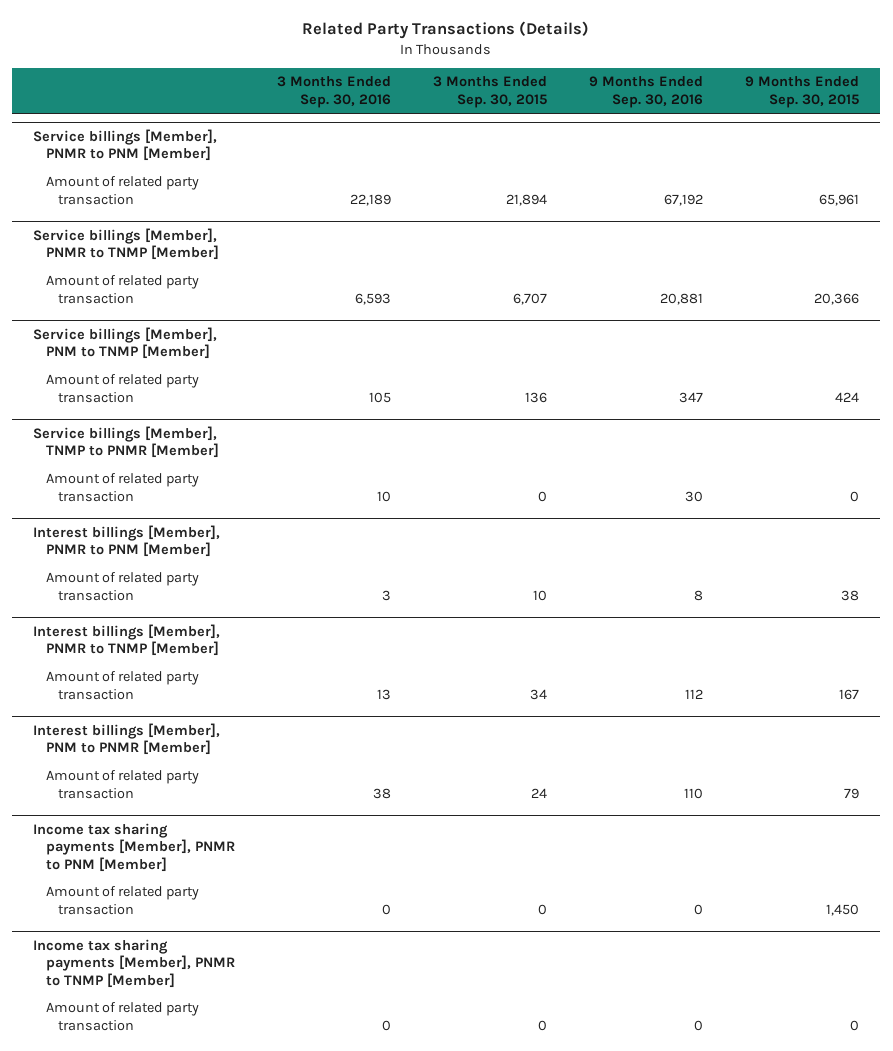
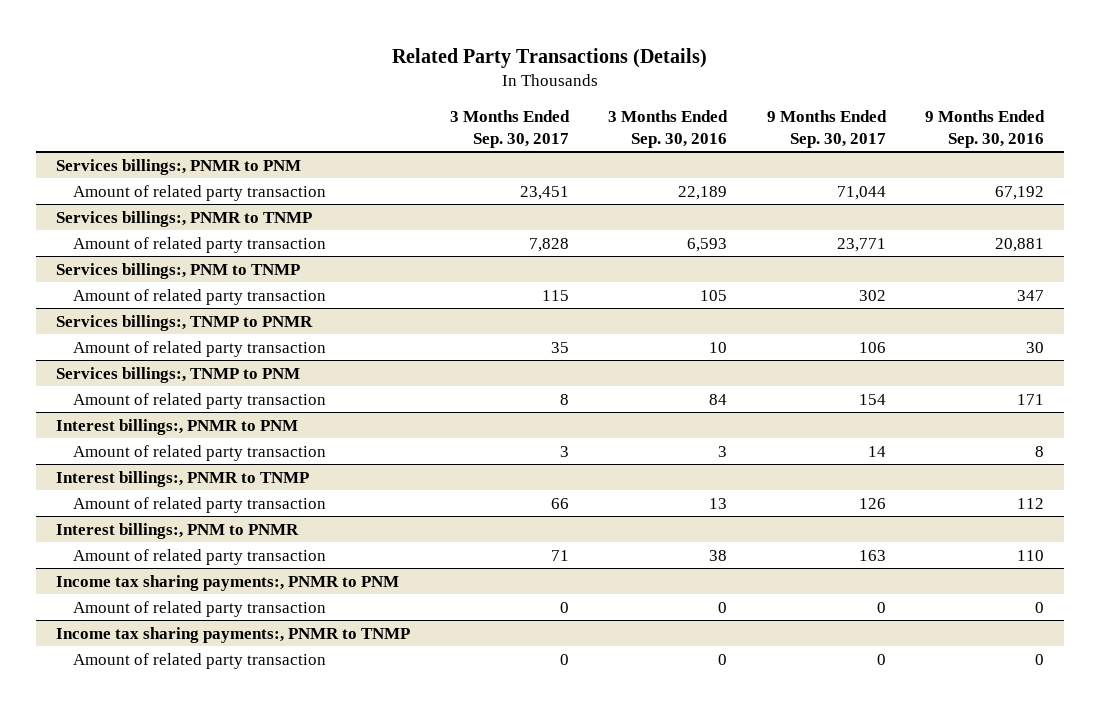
- | 3 Months Ended Sep. 30, 2016 | 3 Months Ended Sep. 30, 2015 | 9 Months Ended Sep. 30, 2016 | 9 Months Ended Sep. 30, 2015
+ | 3 Months Ended Sep. 30, 2017 | 3 Months Ended Sep. 30, 2016 | 9 Months Ended Sep. 30, 2017 | 9 Months Ended Sep. 30, 2016
- Service billings [Member], PNMR to PNM [Member]
+ Services billings:, PNMR to PNM
- Service billings [Member], PNMR to TNMP [Member]
+ Services billings:, PNMR to TNMP
- Service billings [Member], PNM to TNMP [Member]
+ Services billings:, PNM to TNMP
- Service billings [Member], TNMP to PNMR [Member]
+ Services billings:, TNMP to PNMR
- Interest billings [Member], PNMR to PNM [Member]
+ Services billings:, TNMP to PNM
+ Amount of related party transaction | 8 | 84 | 154 | 171
+ Interest billings:, PNMR to PNM
- Interest billings [Member], PNMR to TNMP [Member]
+ Interest billings:, PNMR to TNMP
- Interest billings [Member], PNM to PNMR [Member]
+ Interest billings:, PNM to PNMR
- Income tax sharing payments [Member], PNMR to PNM [Member]
+ Income tax sharing payments:, PNMR to PNM
- Income tax sharing payments [Member], PNMR to TNMP [Member]
+ Income tax sharing payments:, PNMR to TNMP

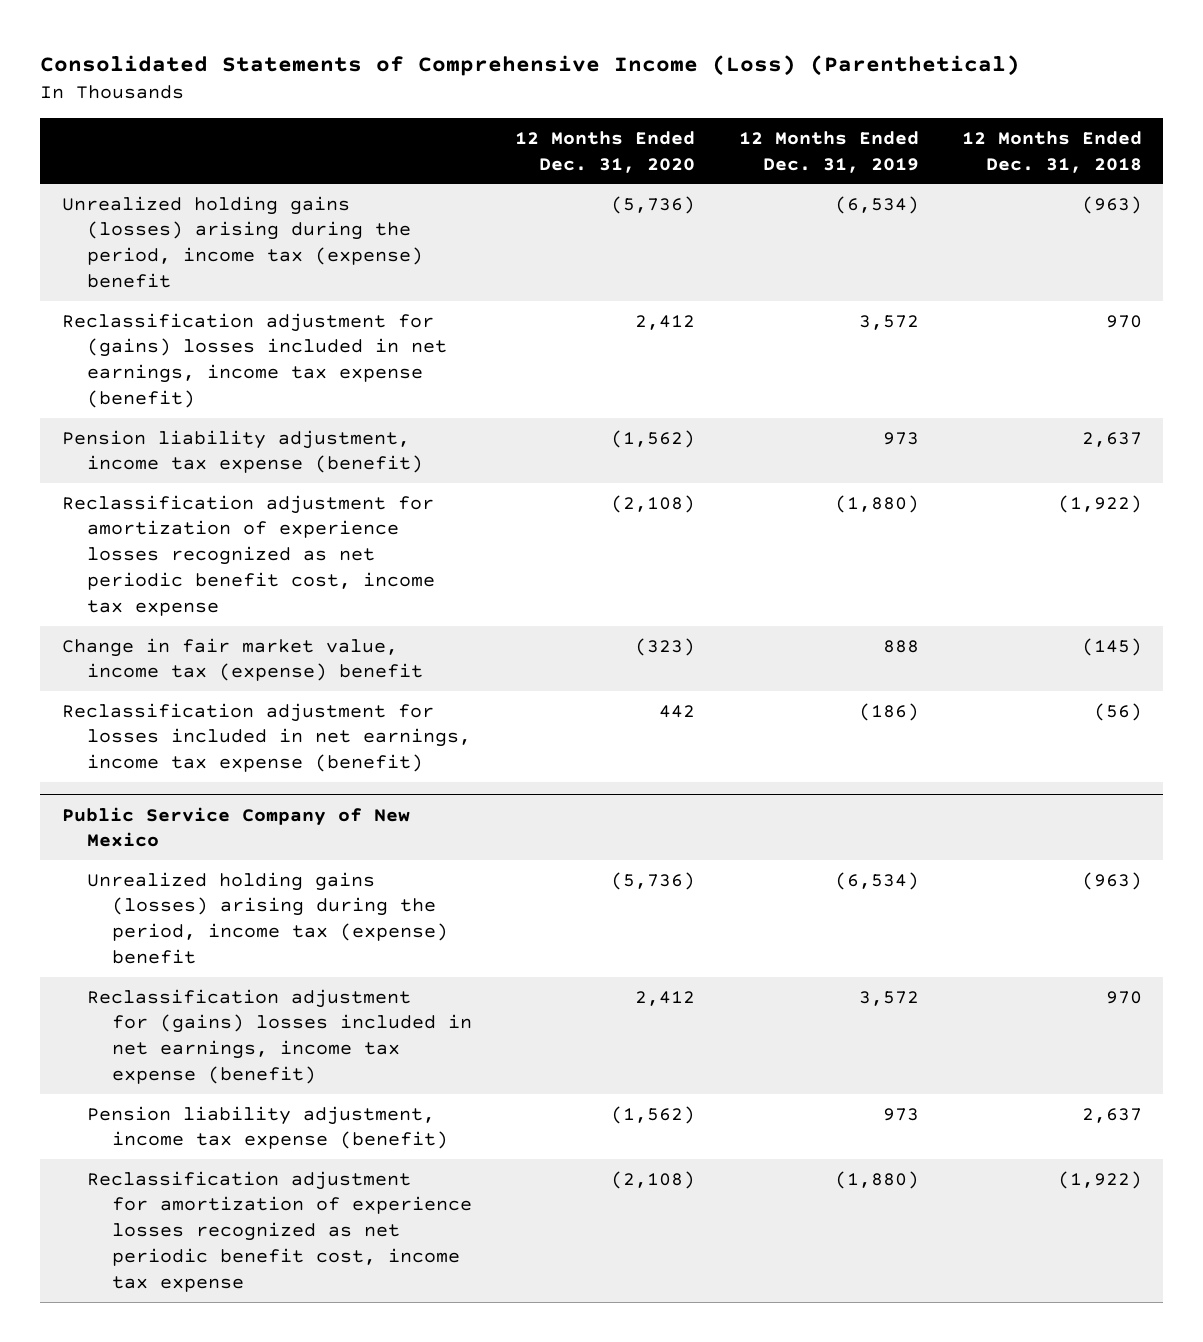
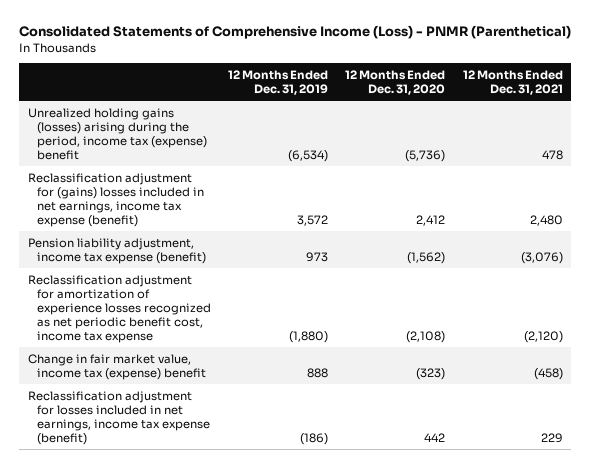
- Consolidated Statements of Comprehensive Income (Loss) (Parenthetical)
+ Consolidated Statements of Comprehensive Income (Loss) - PNMR (Parenthetical)
- | 12 Months Ended Dec. 31, 2020 | 12 Months Ended Dec. 31, 2019 | 12 Months Ended Dec. 31, 2018
+ | 12 Months Ended Dec. 31, 2019 | 12 Months Ended Dec. 31, 2020 | 12 Months Ended Dec. 31, 2021
- Public Service Company of New Mexico
- Unrealized holding gains (losses) arising during the period, income tax (expense) benefit | (5,736) | (6,534) | (963)
- Reclassification adjustment for (gains) losses included in net earnings, income tax expense (benefit) | 2,412 | 3,572 | 970
- Pension liability adjustment, income tax expense (benefit) | (1,562) | 973 | 2,637
- Reclassification adjustment for amortization of experience losses recognized as net periodic benefit cost, income tax expense | (2,108) | (1,880) | (1,922)

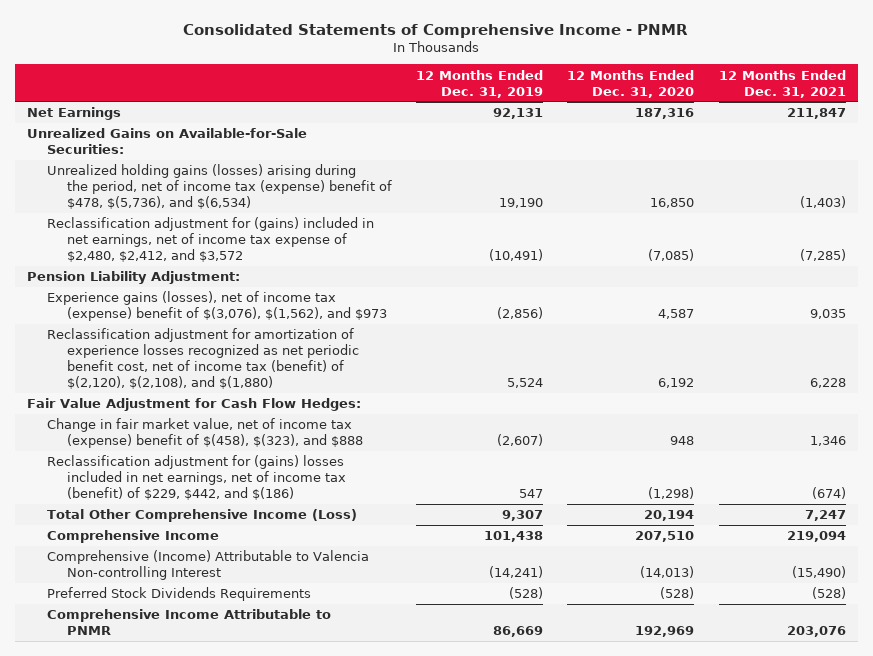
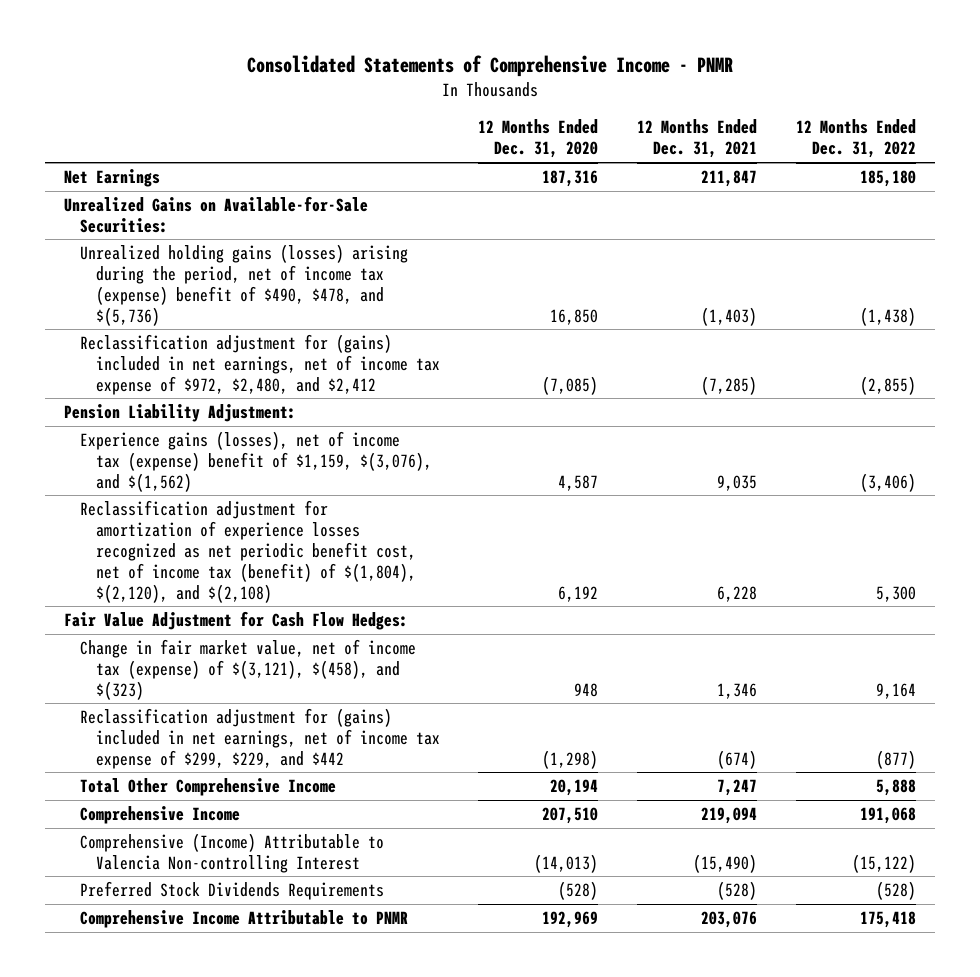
- | 12 Months Ended Dec. 31, 2019 | 12 Months Ended Dec. 31, 2020 | 12 Months Ended Dec. 31, 2021
+ | 12 Months Ended Dec. 31, 2020 | 12 Months Ended Dec. 31, 2021 | 12 Months Ended Dec. 31, 2022
- Unrealized holding gains (losses) arising during the period, net of income tax (expense) benefit of $478, $(5,736), and $(6,534) | 19,190 | 16,850 | (1,403)
- Reclassification adjustment for (gains) included in net earnings, net of income tax expense of $2,480, $2,412, and $3,572 | (10,491) | (7,085) | (7,285)
+ Unrealized holding gains (losses) arising during the period, net of income tax (expense) benefit of $490, $478, and $(5,736) | 16,850 | (1,403) | (1,438)
+ Reclassification adjustment for (gains) included in net earnings, net of income tax expense of $972, $2,480, and $2,412 | (7,085) | (7,285) | (2,855)
- Experience gains (losses), net of income tax (expense) benefit of $(3,076), $(1,562), and $973 | (2,856) | 4,587 | 9,035
- Reclassification adjustment for amortization of experience losses recognized as net periodic benefit cost, net of income tax (benefit) of $(2,120), $(2,108), and $(1,880) | 5,524 | 6,192 | 6,228
+ Experience gains (losses), net of income tax (expense) benefit of $1,159, $(3,076), and $(1,562) | 4,587 | 9,035 | (3,406)
+ Reclassification adjustment for amortization of experience losses recognized as net periodic benefit cost, net of income tax (benefit) of $(1,804), $(2,120), and $(2,108) | 6,192 | 6,228 | 5,300
- Change in fair market value, net of income tax (expense) benefit of $(458), $(323), and $888 | (2,607) | 948 | 1,346
- Reclassification adjustment for (gains) losses included in net earnings, net of income tax (benefit) of $229, $442, and $(186) | 547 | (1,298) | (674)
- Total Other Comprehensive Income (Loss) | 9,307 | 20,194 | 7,247
+ Change in fair market value, net of income tax (expense) of $(3,121), $(458), and $(323) | 948 | 1,346 | 9,164
+ Reclassification adjustment for (gains) included in net earnings, net of income tax expense of $299, $229, and $442 | (1,298) | (674) | (877)
+ Total Other Comprehensive Income | 20,194 | 7,247 | 5,888

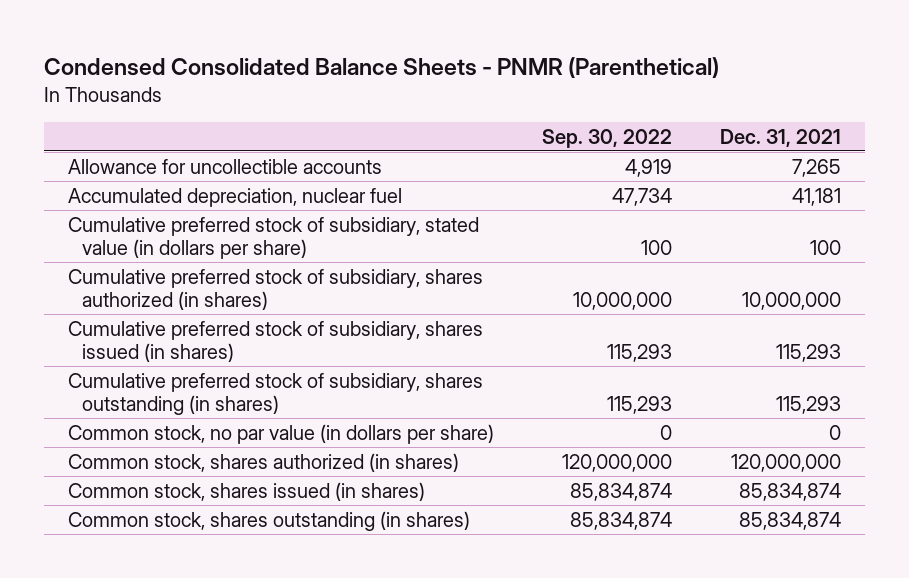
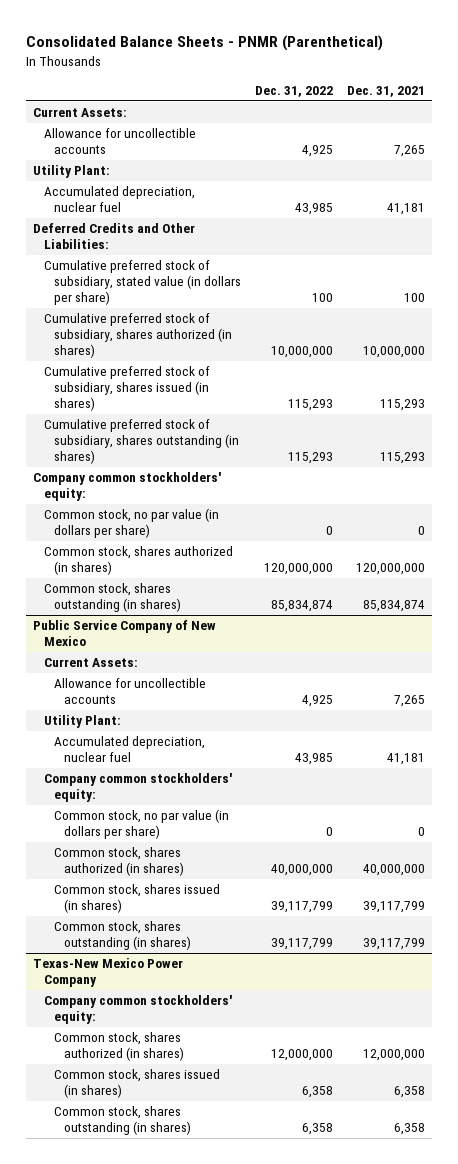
- Condensed Consolidated Balance Sheets - PNMR (Parenthetical)
+ Consolidated Balance Sheets - PNMR (Parenthetical)
- | Sep. 30, 2022 | Dec. 31, 2021
+ | Dec. 31, 2022 | Dec. 31, 2021
+ Current Assets:
+ Utility Plant:
+ Deferred Credits and Other Liabilities:
+ Company common stockholders' equity:
- Common stock, shares issued (in shares) | 85,834,874 | 85,834,874
+ Public Service Company of New Mexico
+ Current Assets:
+ Allowance for uncollectible accounts | 4,925 | 7,265
+ Utility Plant:
+ Accumulated depreciation, nuclear fuel | 43,985 | 41,181
+ Company common stockholders' equity:
+ Common stock, no par value (in dollars per share) | 0 | 0
+ Common stock, shares authorized (in shares) | 40,000,000 | 40,000,000
+ Common stock, shares issued (in shares) | 39,117,799 | 39,117,799
+ Common stock, shares outstanding (in shares) | 39,117,799 | 39,117,799
+ Texas-New Mexico Power Company
+ Company common stockholders' equity:
+ Common stock, shares authorized (in shares) | 12,000,000 | 12,000,000
+ Common stock, shares issued (in shares) | 6,358 | 6,358
+ Common stock, shares outstanding (in shares) | 6,358 | 6,358

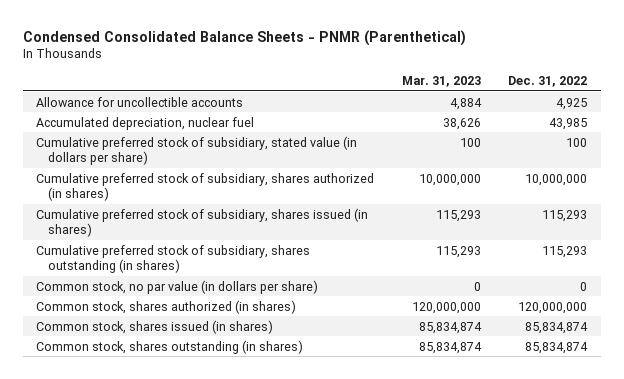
- Consolidated Balance Sheets - PNMR (Parenthetical)
+ Condensed Consolidated Balance Sheets - PNMR (Parenthetical)
- | Dec. 31, 2022 | Dec. 31, 2021
+ | Mar. 31, 2023 | Dec. 31, 2022
- Current Assets:
- Utility Plant:
- Deferred Credits and Other Liabilities:
- Company common stockholders' equity:
+ Common stock, shares issued (in shares) | 85,834,874 | 85,834,874
- Public Service Company of New Mexico
- Current Assets:
- Allowance for uncollectible accounts | 4,925 | 7,265
- Utility Plant:
- Accumulated depreciation, nuclear fuel | 43,985 | 41,181
- Company common stockholders' equity:
- Common stock, no par value (in dollars per share) | 0 | 0
- Common stock, shares authorized (in shares) | 40,000,000 | 40,000,000
- Common stock, shares issued (in shares) | 39,117,799 | 39,117,799
- Common stock, shares outstanding (in shares) | 39,117,799 | 39,117,799
- Texas-New Mexico Power Company
- Company common stockholders' equity:
- Common stock, shares authorized (in shares) | 12,000,000 | 12,000,000
- Common stock, shares issued (in shares) | 6,358 | 6,358
- Common stock, shares outstanding (in shares) | 6,358 | 6,358

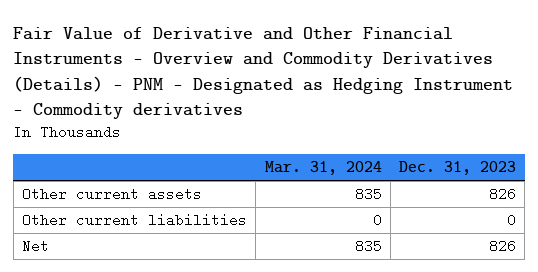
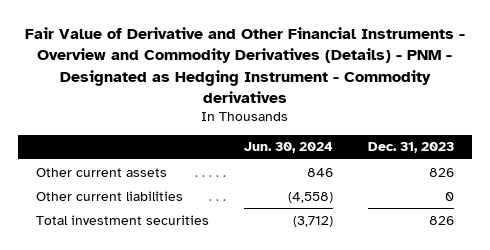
- | Mar. 31, 2024 | Dec. 31, 2023
+ | Jun. 30, 2024 | Dec. 31, 2023
- Net | 835 | 826
+ Total investment securities | (3,712) | 826

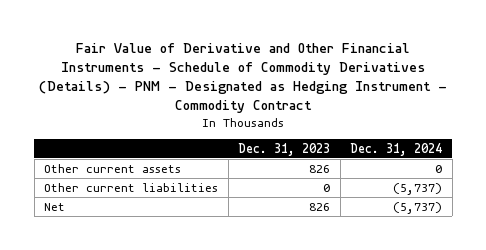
- Fair Value of Derivative and Other Financial Instruments - Overview and Commodity Derivatives (Details) - PNM - Designated as Hedging Instrument - Commodity derivatives
+ Fair Value of Derivative and Other Financial Instruments - Schedule of Commodity Derivatives (Details) - PNM - Designated as Hedging Instrument - Commodity Contract
- | Jun. 30, 2024 | Dec. 31, 2023
+ | Dec. 31, 2023 | Dec. 31, 2024
- Total investment securities | (3,712) | 826
+ Net | 826 | (5,737)

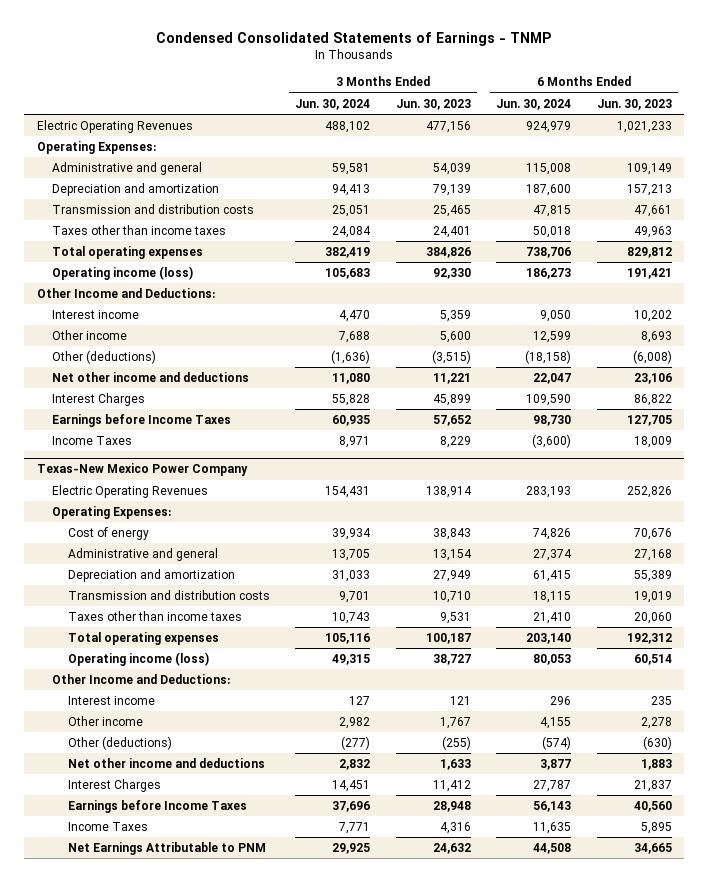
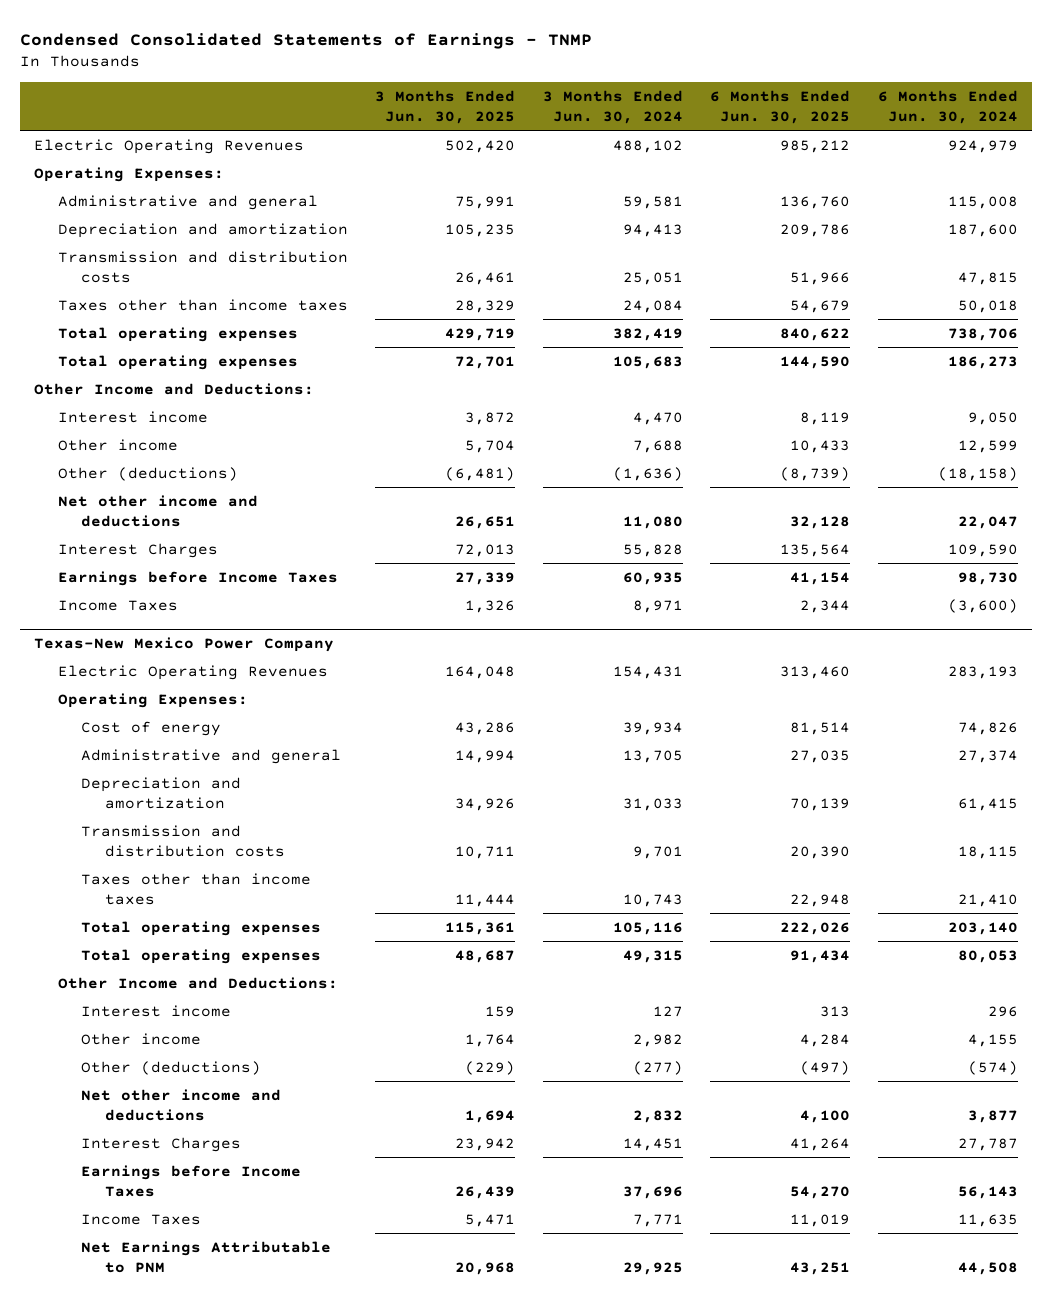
- | 3 Months Ended Jun. 30, 2024 | 3 Months Ended Jun. 30, 2023 | 6 Months Ended Jun. 30, 2024 | 6 Months Ended Jun. 30, 2023
+ | 3 Months Ended Jun. 30, 2025 | 3 Months Ended Jun. 30, 2024 | 6 Months Ended Jun. 30, 2025 | 6 Months Ended Jun. 30, 2024
- Operating income (loss) | 105,683 | 92,330 | 186,273 | 191,421
+ Total operating expenses | 72,701 | 105,683 | 144,590 | 186,273
@ Texas-New Mexico Power Company
- Operating income (loss) | 49,315 | 38,727 | 80,053 | 60,514
+ Total operating expenses | 48,687 | 49,315 | 91,434 | 80,053

